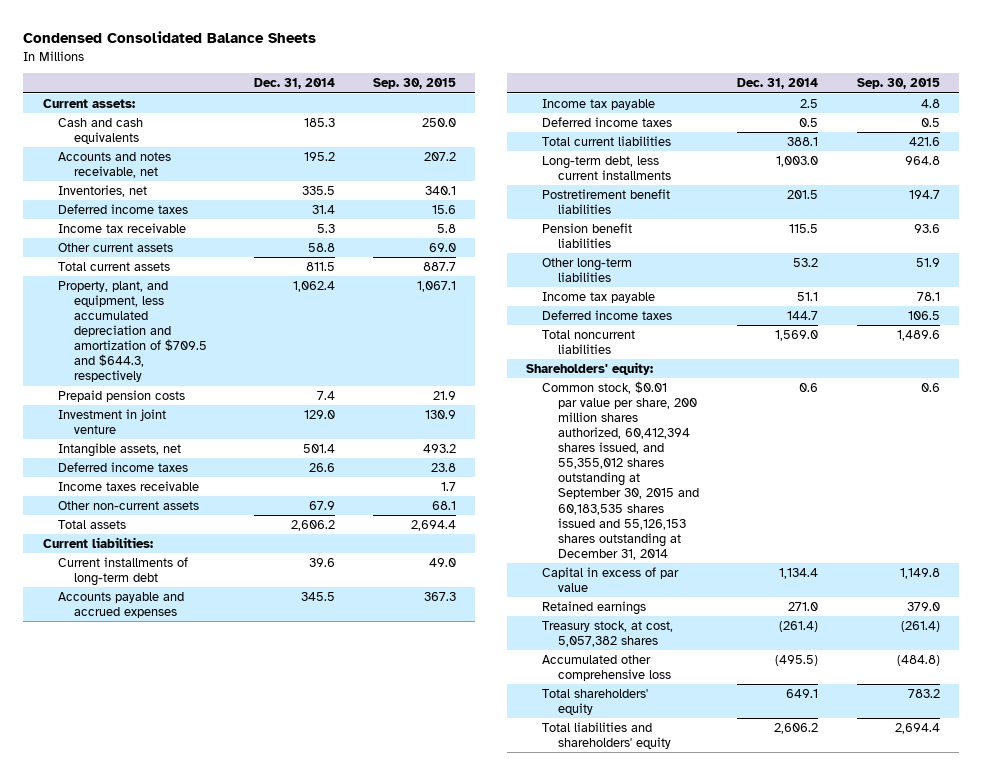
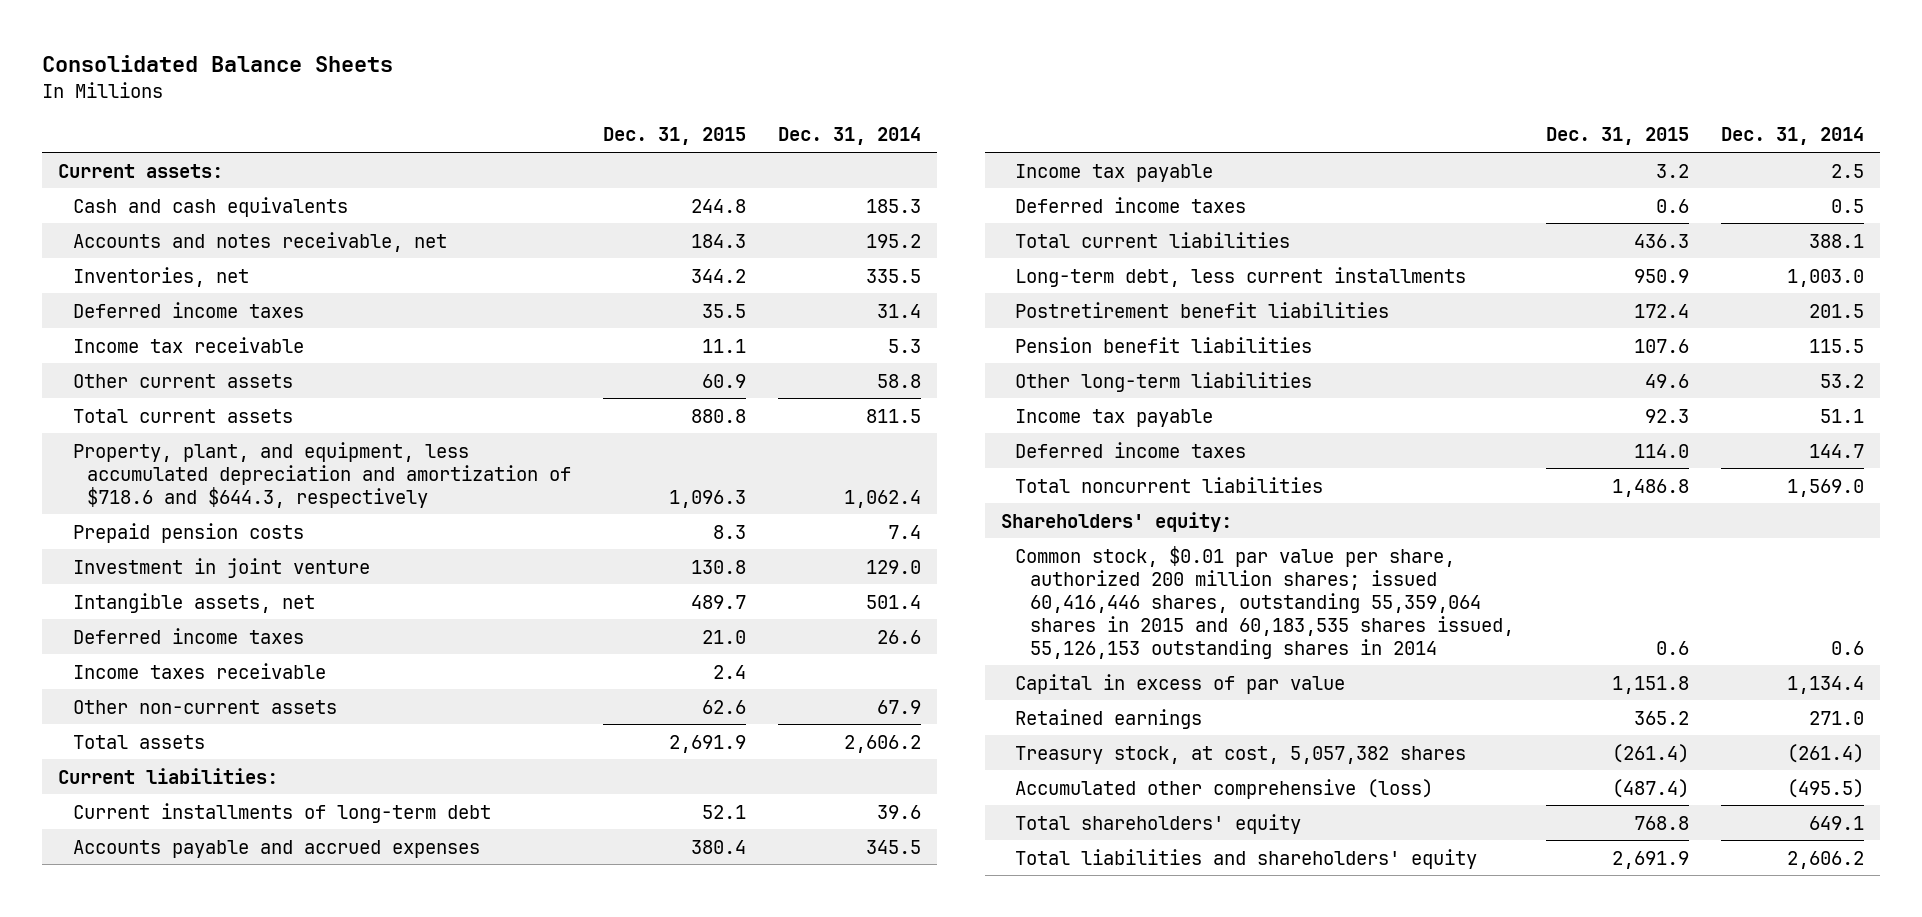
- Condensed Consolidated Balance Sheets
+ Consolidated Balance Sheets
- | Dec. 31, 2014 | Sep. 30, 2015
+ | Dec. 31, 2015 | Dec. 31, 2014
- Property, plant, and equipment, less accumulated depreciation and amortization of $709.5 and $644.3, respectively | 1,062.4 | 1,067.1
+ Property, plant, and equipment, less accumulated depreciation and amortization of $718.6 and $644.3, respectively | 1,096.3 | 1,062.4
- Common stock, $0.01 par value per share, 200 million shares authorized, 60,412,394 shares issued, and 55,355,012 shares outstanding at September 30, 2015 and 60,183,535 shares issued and 55,126,153 shares outstanding at December 31, 2014 | 0.6 | 0.6
+ Common stock, $0.01 par value per share, authorized 200 million shares; issued 60,416,446 shares, outstanding 55,359,064 shares in 2015 and 60,183,535 shares issued, 55,126,153 outstanding shares in 2014 | 0.6 | 0.6
- Accumulated other comprehensive loss | (495.5) | (484.8)
+ Accumulated other comprehensive (loss) | (487.4) | (495.5)

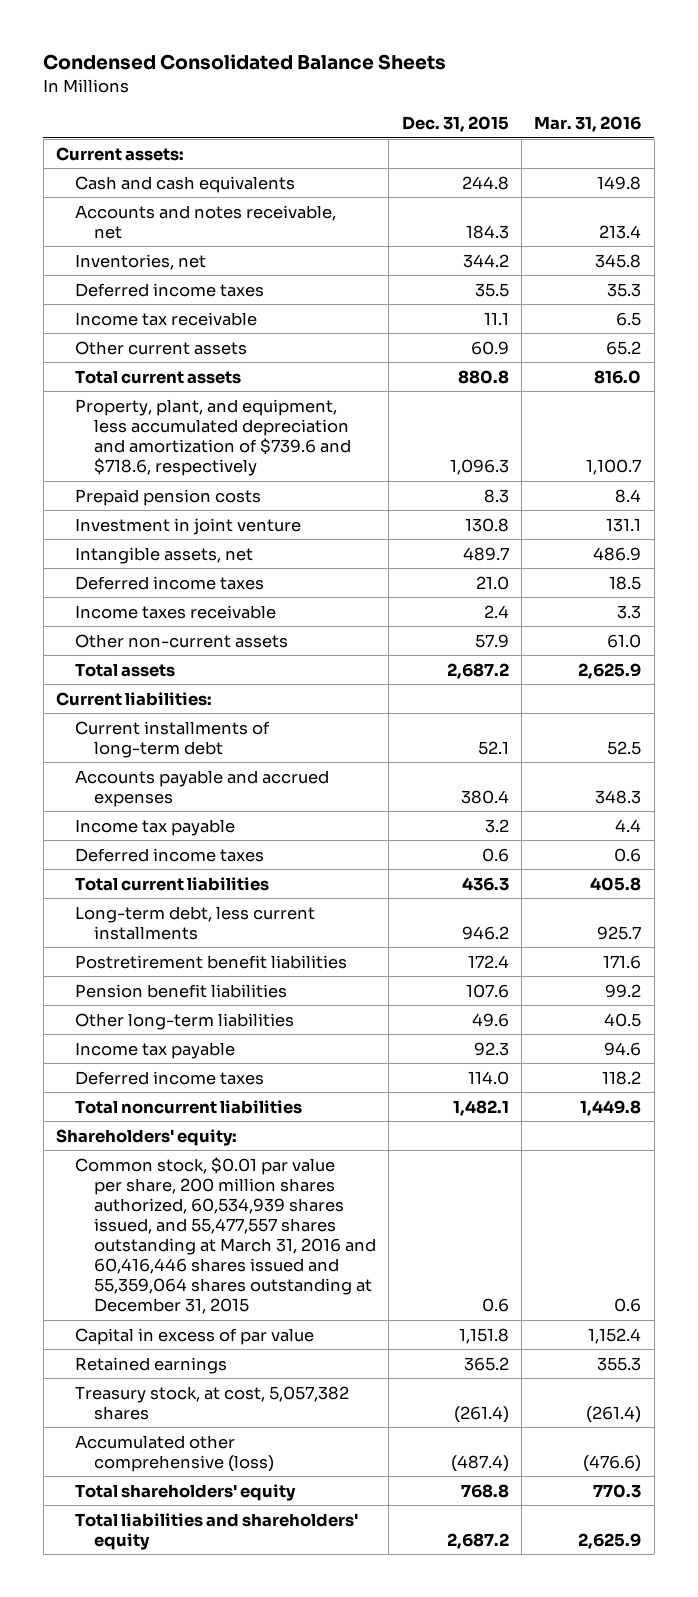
- Consolidated Balance Sheets
+ Condensed Consolidated Balance Sheets
- | Dec. 31, 2015 | Dec. 31, 2014
+ | Dec. 31, 2015 | Mar. 31, 2016
- Property, plant, and equipment, less accumulated depreciation and amortization of $718.6 and $644.3, respectively | 1,096.3 | 1,062.4
+ Property, plant, and equipment, less accumulated depreciation and amortization of $739.6 and $718.6, respectively | 1,096.3 | 1,100.7
- Other non-current assets | 62.6 | 67.9
- Total assets | 2,691.9 | 2,606.2
+ Other non-current assets | 57.9 | 61.0
+ Total assets | 2,687.2 | 2,625.9
- Long-term debt, less current installments | 950.9 | 1,003.0
+ Long-term debt, less current installments | 946.2 | 925.7
- Total noncurrent liabilities | 1,486.8 | 1,569.0
+ Total noncurrent liabilities | 1,482.1 | 1,449.8
- Common stock, $0.01 par value per share, authorized 200 million shares; issued 60,416,446 shares, outstanding 55,359,064 shares in 2015 and 60,183,535 shares issued, 55,126,153 outstanding shares in 2014 | 0.6 | 0.6
+ Common stock, $0.01 par value per share, 200 million shares authorized, 60,534,939 shares issued, and 55,477,557 shares outstanding at March 31, 2016 and 60,416,446 shares issued and 55,359,064 shares outstanding at December 31, 2015 | 0.6 | 0.6
- Total liabilities and shareholders' equity | 2,691.9 | 2,606.2
+ Total liabilities and shareholders' equity | 2,687.2 | 2,625.9

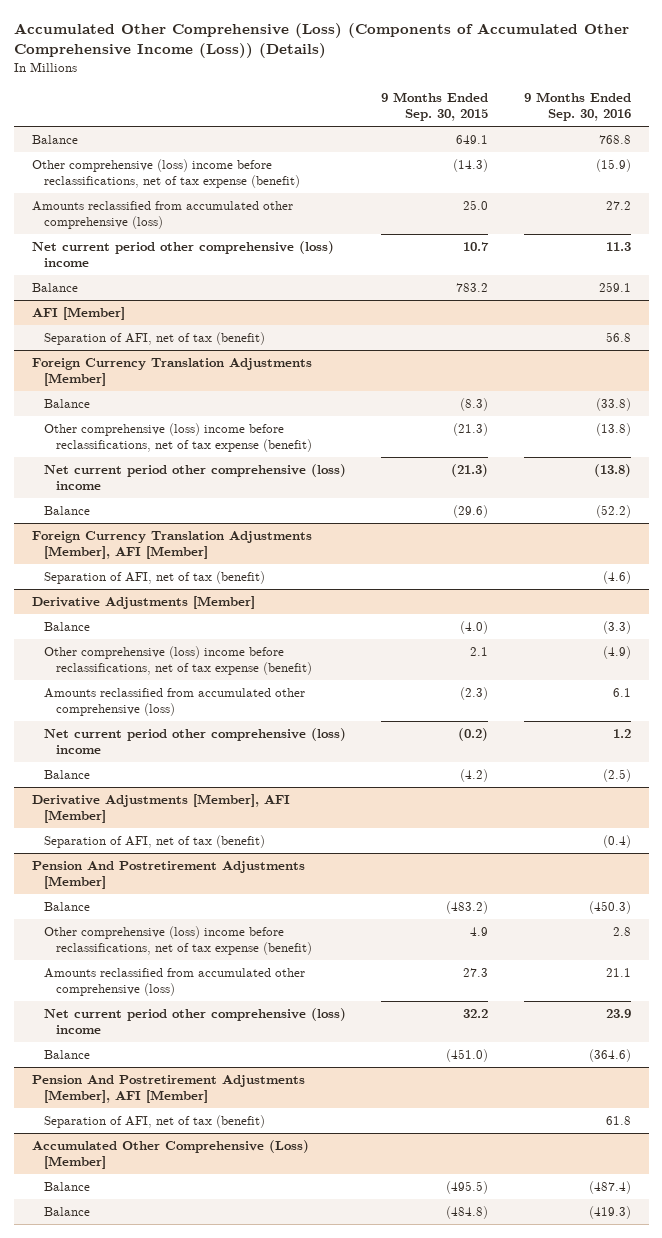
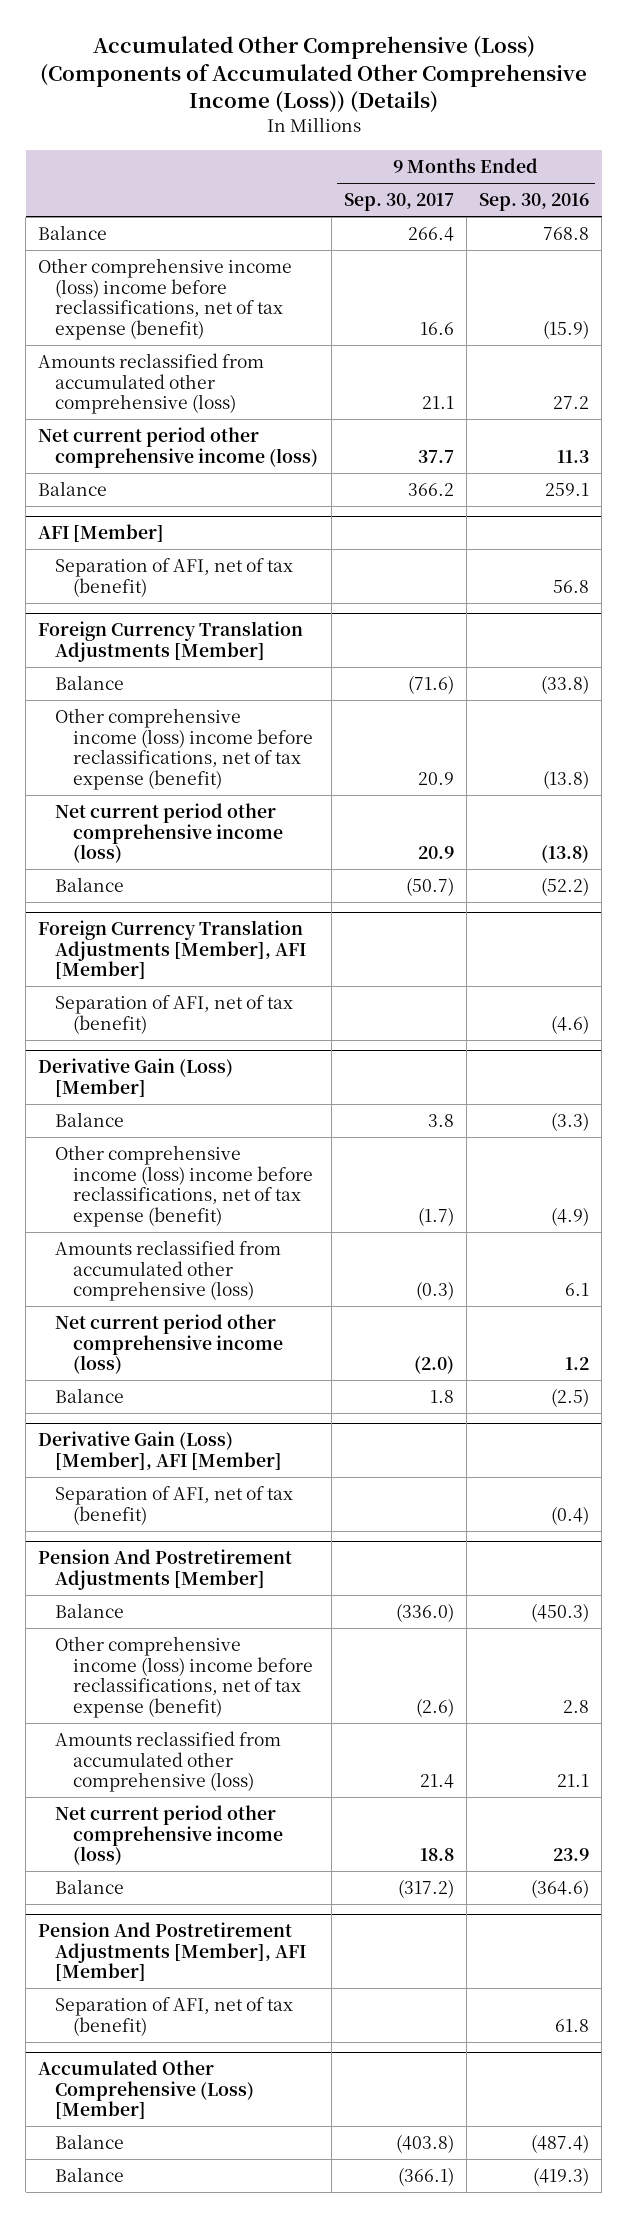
- | 9 Months Ended Sep. 30, 2015 | 9 Months Ended Sep. 30, 2016
+ | 9 Months Ended Sep. 30, 2017 | 9 Months Ended Sep. 30, 2016
- Other comprehensive (loss) income before reclassifications, net of tax expense (benefit) | (14.3) | (15.9)
+ Other comprehensive income (loss) income before reclassifications, net of tax expense (benefit) | 16.6 | (15.9)
- Net current period other comprehensive (loss) income | 10.7 | 11.3
+ Net current period other comprehensive income (loss) | 37.7 | 11.3
@ Foreign Currency Translation Adjustments [Member]
- Other comprehensive (loss) income before reclassifications, net of tax expense (benefit) | (21.3) | (13.8)
- Net current period other comprehensive (loss) income | (21.3) | (13.8)
+ Other comprehensive income (loss) income before reclassifications, net of tax expense (benefit) | 20.9 | (13.8)
+ Net current period other comprehensive income (loss) | 20.9 | (13.8)
- Derivative Adjustments [Member]
+ Derivative Gain (Loss) [Member]
- Other comprehensive (loss) income before reclassifications, net of tax expense (benefit) | 2.1 | (4.9)
+ Other comprehensive income (loss) income before reclassifications, net of tax expense (benefit) | (1.7) | (4.9)
- Net current period other comprehensive (loss) income | (0.2) | 1.2
+ Net current period other comprehensive income (loss) | (2.0) | 1.2
- Derivative Adjustments [Member], AFI [Member]
+ Derivative Gain (Loss) [Member], AFI [Member]
@ Pension And Postretirement Adjustments [Member]
- Other comprehensive (loss) income before reclassifications, net of tax expense (benefit) | 4.9 | 2.8
+ Other comprehensive income (loss) income before reclassifications, net of tax expense (benefit) | (2.6) | 2.8
- Net current period other comprehensive (loss) income | 32.2 | 23.9
+ Net current period other comprehensive income (loss) | 18.8 | 23.9

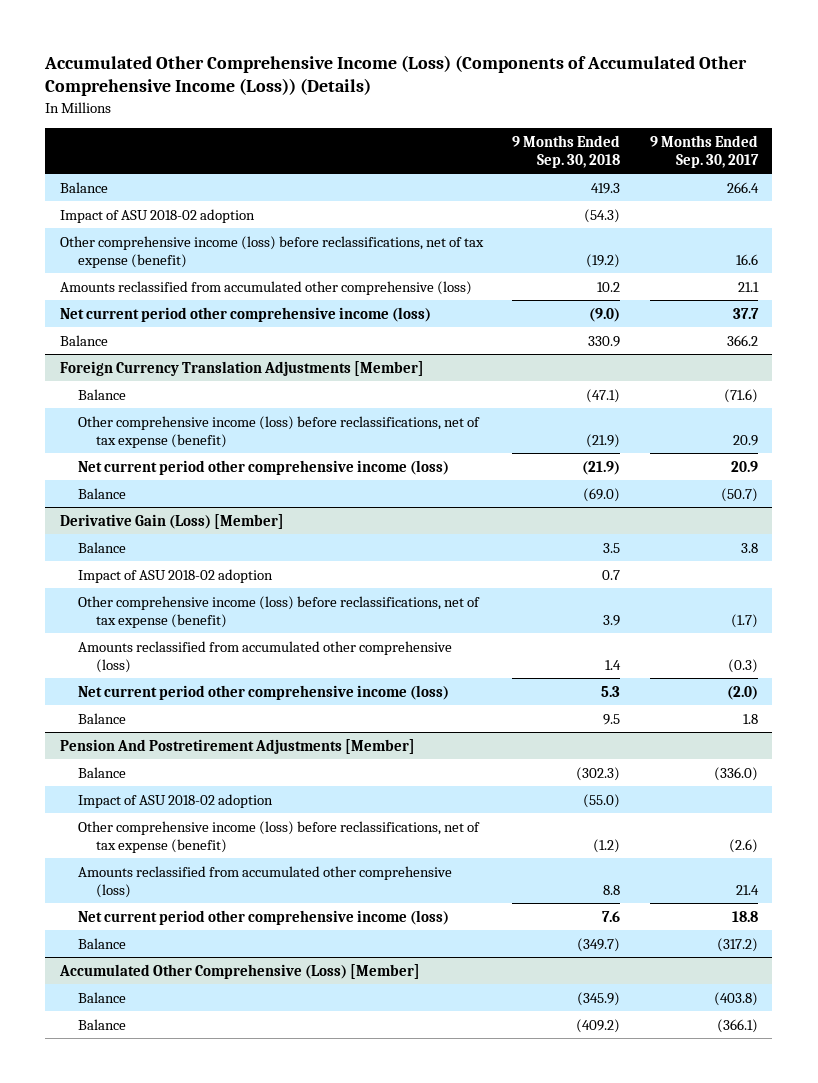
- Accumulated Other Comprehensive (Loss) (Components of Accumulated Other Comprehensive Income (Loss)) (Details)
+ Accumulated Other Comprehensive Income (Loss) (Components of Accumulated Other Comprehensive Income (Loss)) (Details)
- | 9 Months Ended Sep. 30, 2017 | 9 Months Ended Sep. 30, 2016
+ | 9 Months Ended Sep. 30, 2018 | 9 Months Ended Sep. 30, 2017
- Other comprehensive income (loss) income before reclassifications, net of tax expense (benefit) | 16.6 | (15.9)
+ Impact of ASU 2018-02 adoption | (54.3) |
+ Other comprehensive income (loss) before reclassifications, net of tax expense (benefit) | (19.2) | 16.6
- AFI [Member]
- Separation of AFI, net of tax (benefit) | | 56.8
@ Foreign Currency Translation Adjustments [Member]
- Other comprehensive income (loss) income before reclassifications, net of tax expense (benefit) | 20.9 | (13.8)
+ Other comprehensive income (loss) before reclassifications, net of tax expense (benefit) | (21.9) | 20.9
- Foreign Currency Translation Adjustments [Member], AFI [Member]
- Separation of AFI, net of tax (benefit) | | (4.6)
@ Derivative Gain (Loss) [Member]
- Other comprehensive income (loss) income before reclassifications, net of tax expense (benefit) | (1.7) | (4.9)
+ Impact of ASU 2018-02 adoption | 0.7 |
+ Other comprehensive income (loss) before reclassifications, net of tax expense (benefit) | 3.9 | (1.7)
- Derivative Gain (Loss) [Member], AFI [Member]
- Separation of AFI, net of tax (benefit) | | (0.4)
@ Pension And Postretirement Adjustments [Member]
- Other comprehensive income (loss) income before reclassifications, net of tax expense (benefit) | (2.6) | 2.8
+ Impact of ASU 2018-02 adoption | (55.0) |
+ Other comprehensive income (loss) before reclassifications, net of tax expense (benefit) | (1.2) | (2.6)
- Pension And Postretirement Adjustments [Member], AFI [Member]
- Separation of AFI, net of tax (benefit) | | 61.8

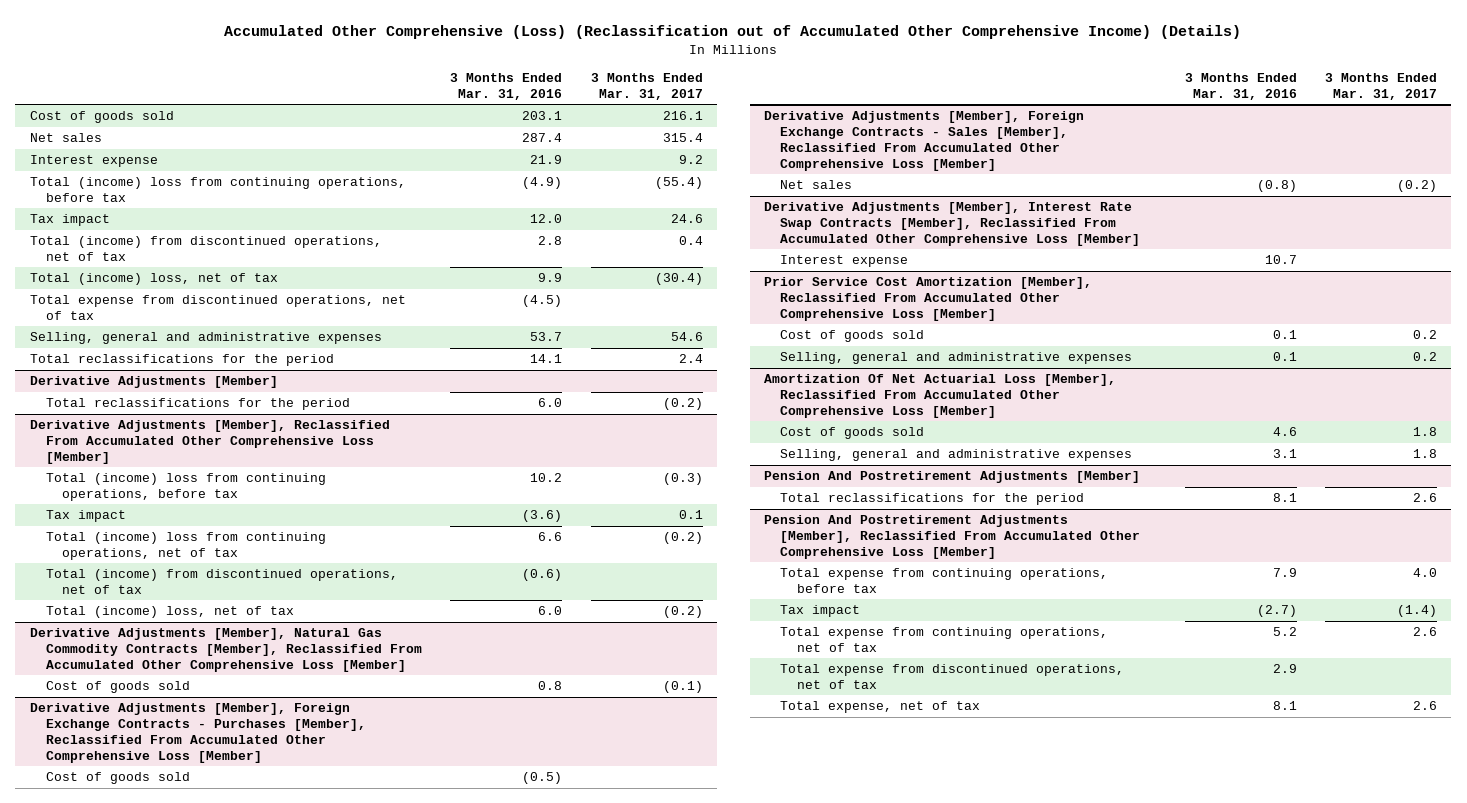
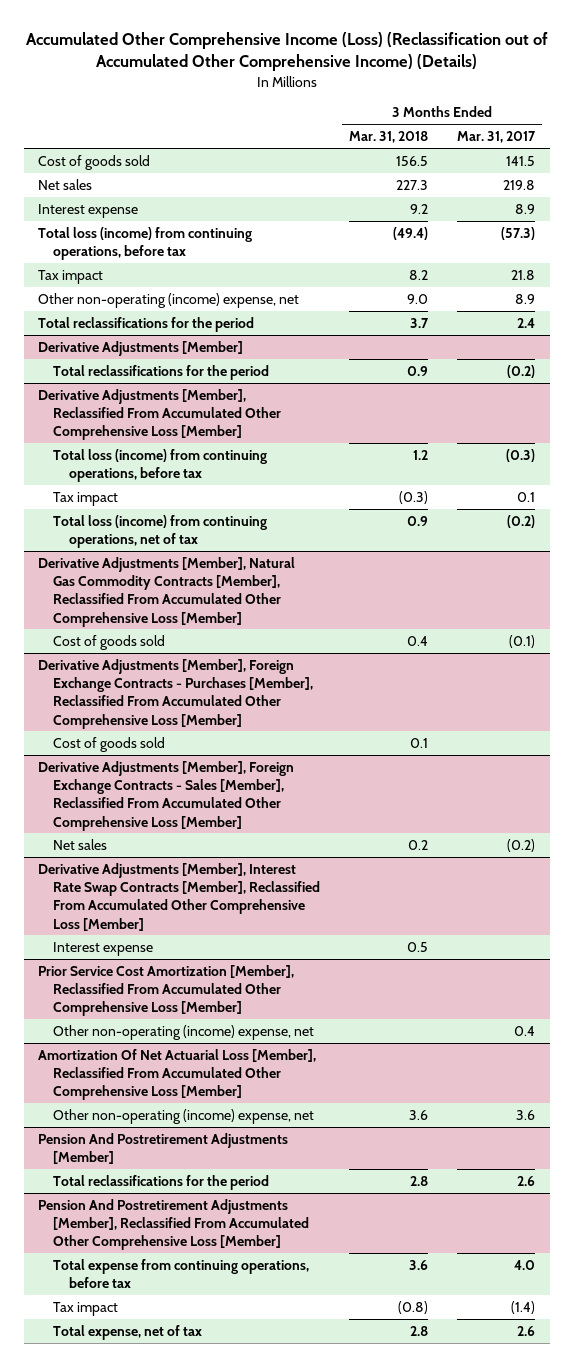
- Accumulated Other Comprehensive (Loss) (Reclassification out of Accumulated Other Comprehensive Income) (Details)
+ Accumulated Other Comprehensive Income (Loss) (Reclassification out of Accumulated Other Comprehensive Income) (Details)
- | 3 Months Ended Mar. 31, 2016 | 3 Months Ended Mar. 31, 2017
+ | 3 Months Ended Mar. 31, 2018 | 3 Months Ended Mar. 31, 2017
- Cost of goods sold | 203.1 | 216.1
- Net sales | 287.4 | 315.4
- Interest expense | 21.9 | 9.2
- Total (income) loss from continuing operations, before tax | (4.9) | (55.4)
- Tax impact | 12.0 | 24.6
- Total (income) from discontinued operations, net of tax | 2.8 | 0.4
- Total (income) loss, net of tax | 9.9 | (30.4)
- Total expense from discontinued operations, net of tax | (4.5) |
- Selling, general and administrative expenses | 53.7 | 54.6
+ Cost of goods sold | 156.5 | 141.5
+ Net sales | 227.3 | 219.8
+ Interest expense | 9.2 | 8.9
+ Total loss (income) from continuing operations, before tax | (49.4) | (57.3)
+ Tax impact | 8.2 | 21.8
+ Other non-operating (income) expense, net | 9.0 | 8.9
@ Derivative Adjustments [Member], Reclassified From Accumulated Other Comprehensive Loss [Member]
- Total (income) loss from continuing operations, before tax | 10.2 | (0.3)
+ Total loss (income) from continuing operations, before tax | 1.2 | (0.3)
- Total (income) loss from continuing operations, net of tax | 6.6 | (0.2)
- Total (income) from discontinued operations, net of tax | (0.6) |
- Total (income) loss, net of tax | 6.0 | (0.2)
+ Total loss (income) from continuing operations, net of tax | 0.9 | (0.2)
@ Prior Service Cost Amortization [Member], Reclassified From Accumulated Other Comprehensive Loss [Member]
- Cost of goods sold | 0.1 | 0.2
- Selling, general and administrative expenses | 0.1 | 0.2
+ Other non-operating (income) expense, net | | 0.4
@ Amortization Of Net Actuarial Loss [Member], Reclassified From Accumulated Other Comprehensive Loss [Member]
- Cost of goods sold | 4.6 | 1.8
- Selling, general and administrative expenses | 3.1 | 1.8
+ Other non-operating (income) expense, net | 3.6 | 3.6
@ Pension And Postretirement Adjustments [Member], Reclassified From Accumulated Other Comprehensive Loss [Member]
- Total expense from continuing operations, net of tax | 5.2 | 2.6
- Total expense from discontinued operations, net of tax | 2.9 |

